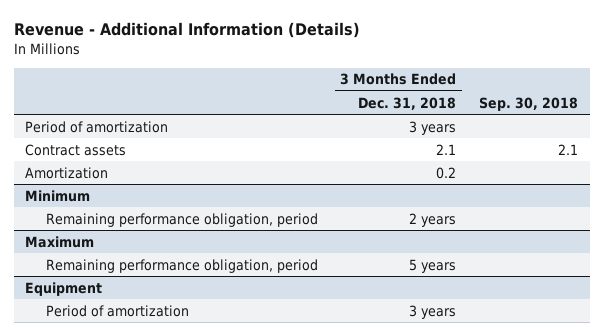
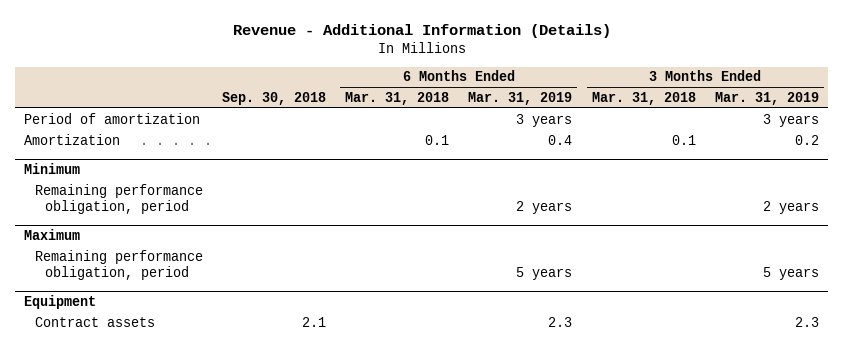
- | 3 Months Ended Dec. 31, 2018 | Sep. 30, 2018
+ | Sep. 30, 2018 | 6 Months Ended Mar. 31, 2018 | 6 Months Ended Mar. 31, 2019 | 3 Months Ended Mar. 31, 2018 | 3 Months Ended Mar. 31, 2019
- Contract assets | 2.1 | 2.1
@ Equipment
- Period of amortization | 3 years |
+ Contract assets | 2.1 | | 2.3 | | 2.3

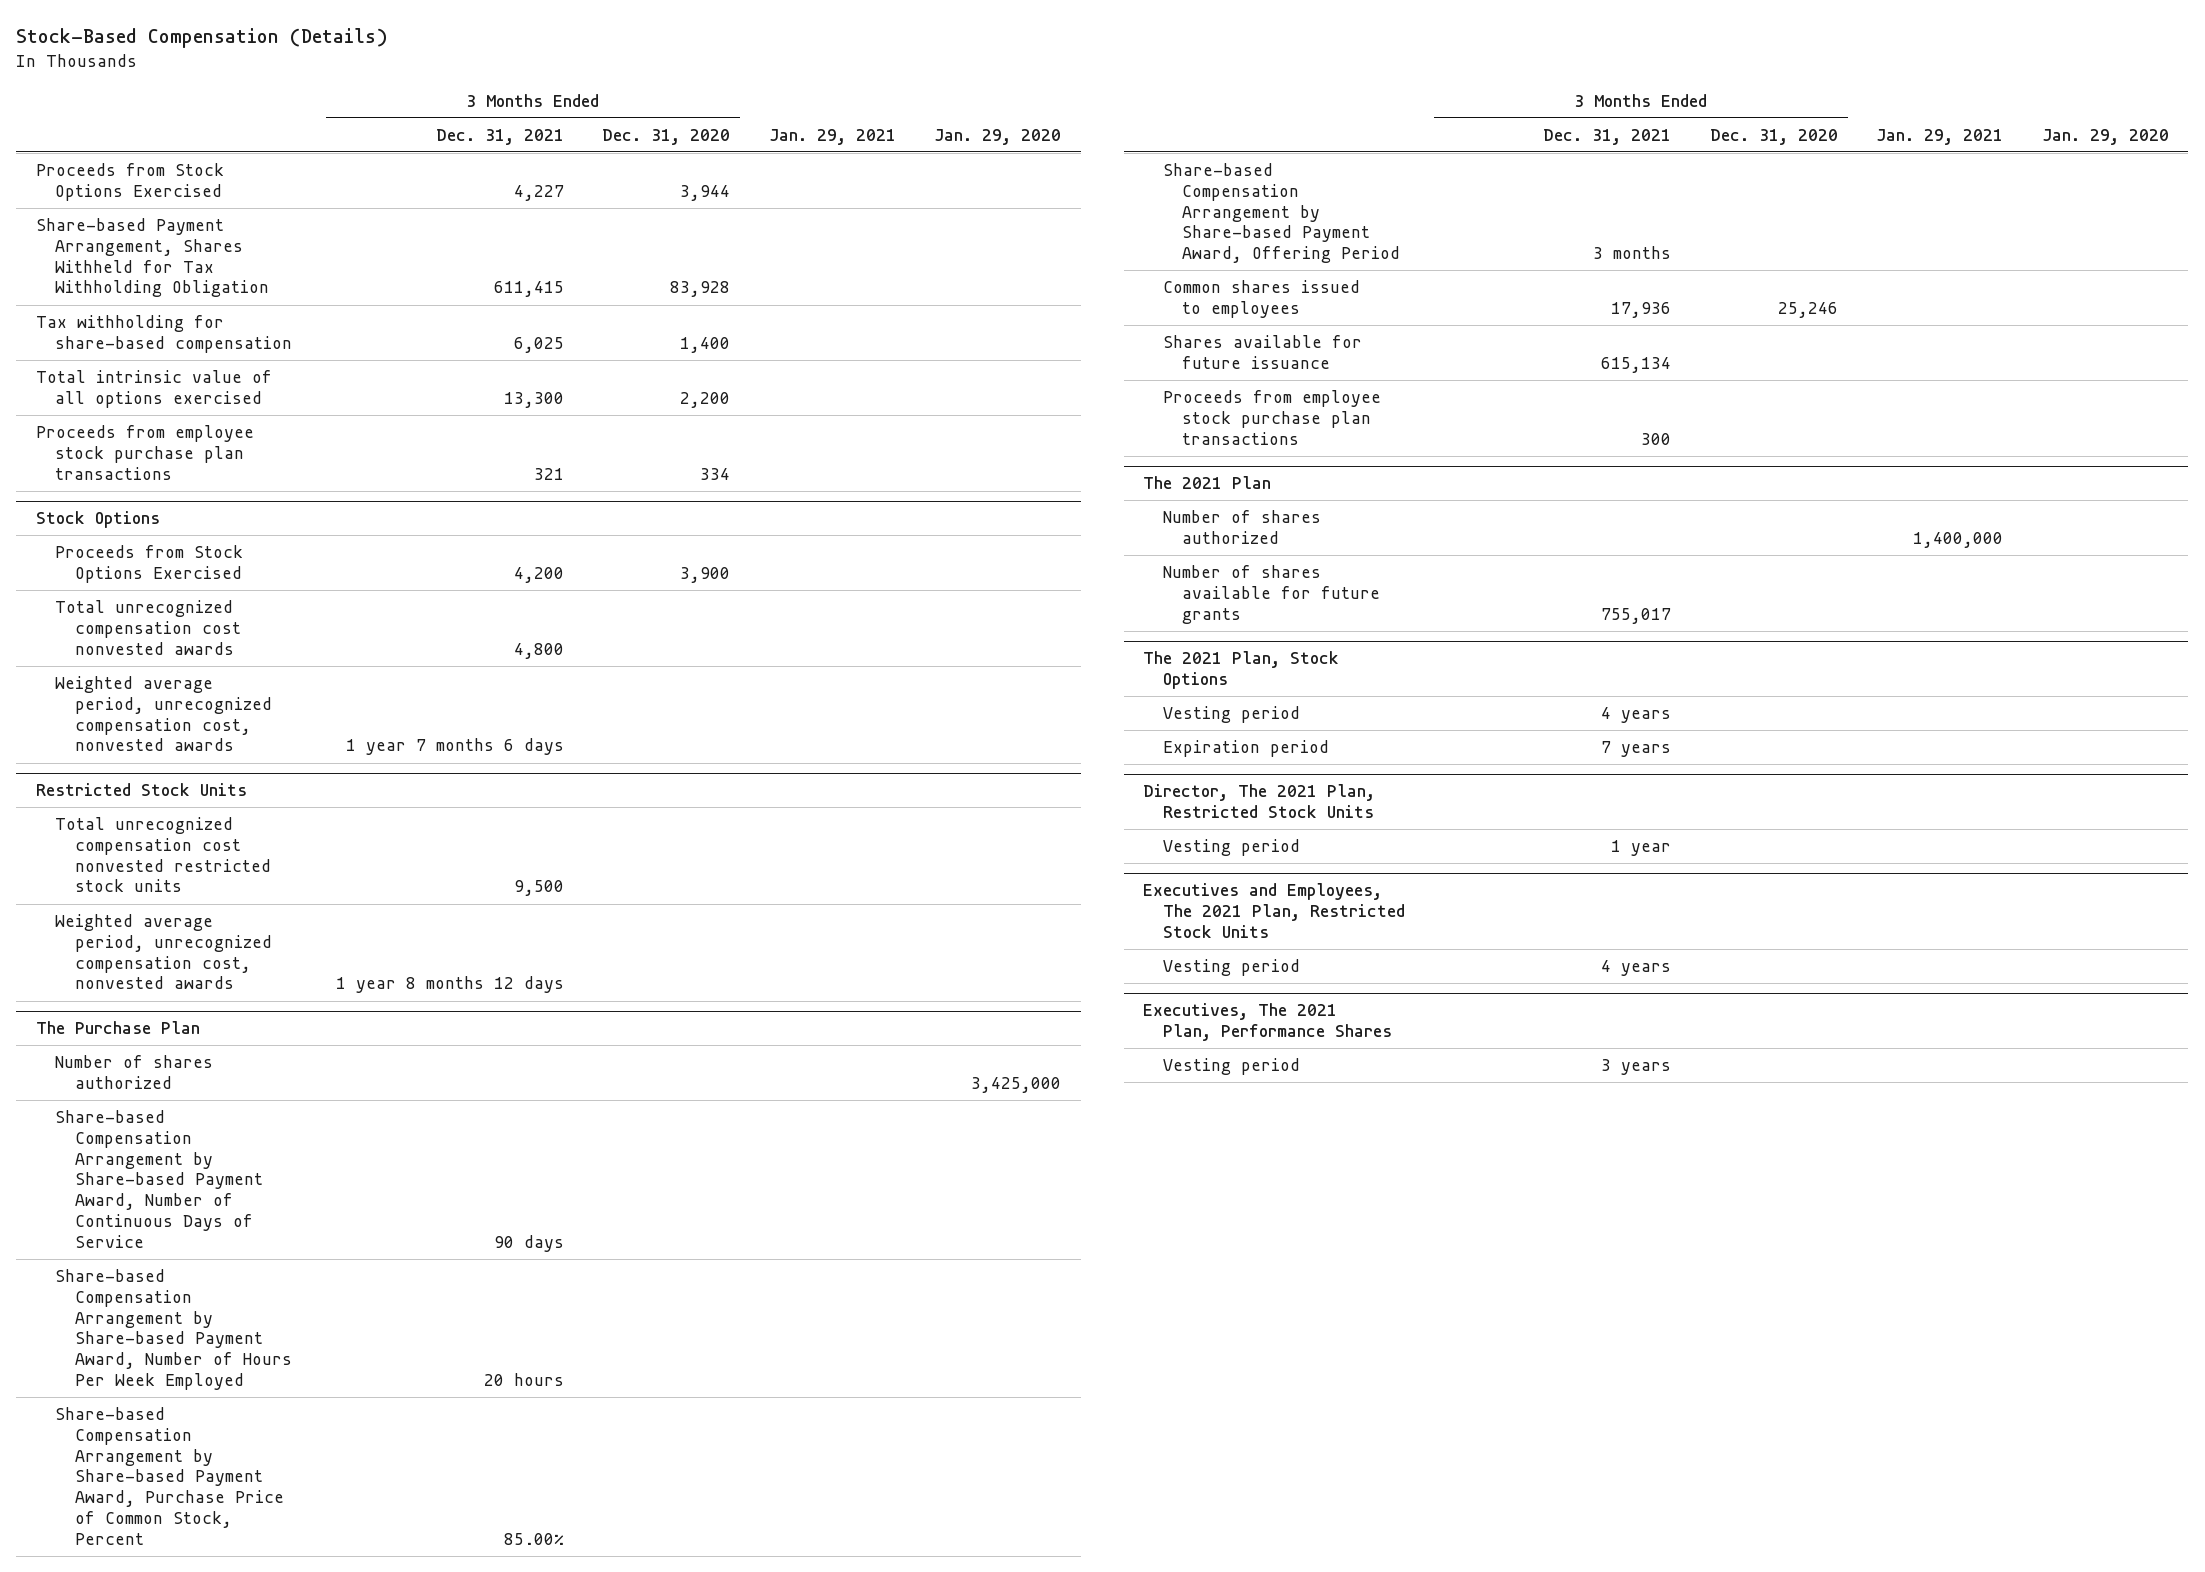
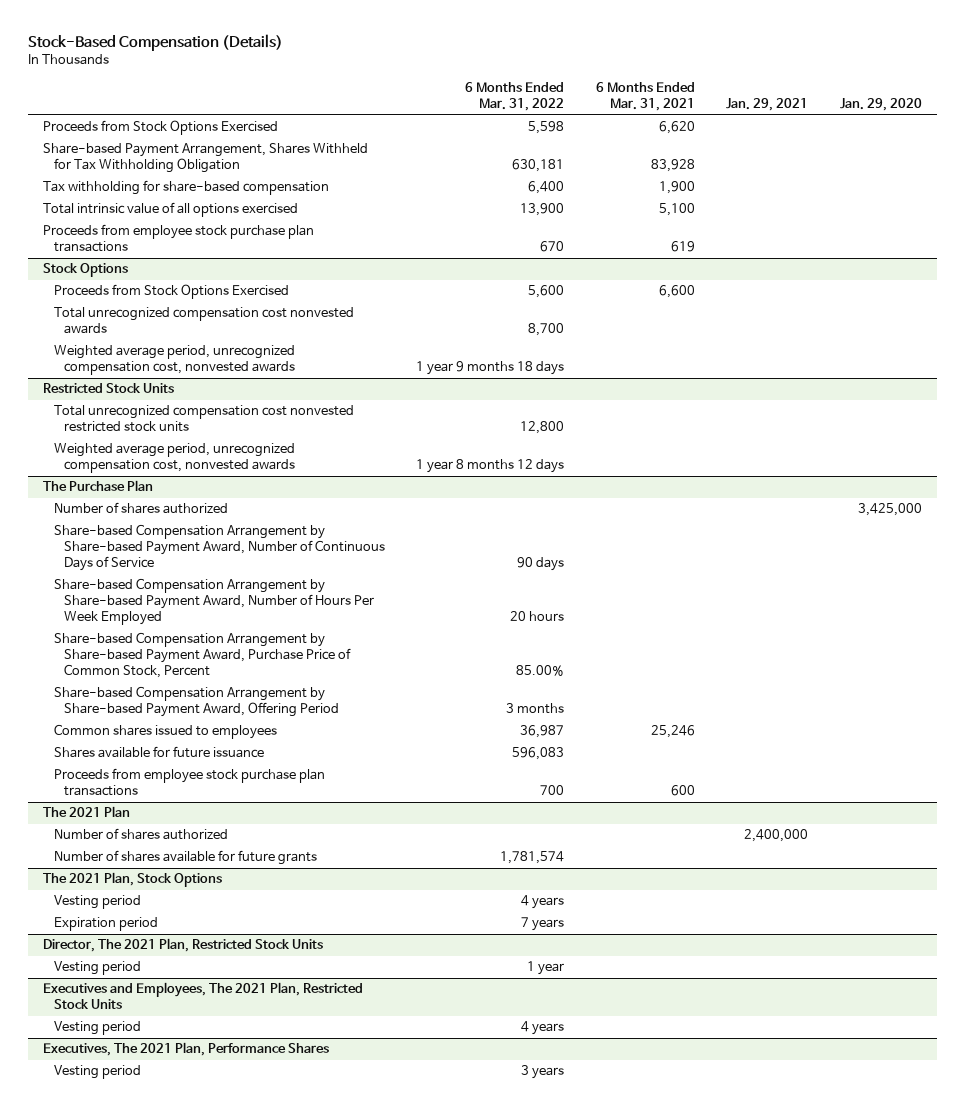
- | 3 Months Ended Dec. 31, 2021 | 3 Months Ended Dec. 31, 2020 | Jan. 29, 2021 | Jan. 29, 2020
+ | 6 Months Ended Mar. 31, 2022 | 6 Months Ended Mar. 31, 2021 | Jan. 29, 2021 | Jan. 29, 2020
@ The 2021 Plan
- Number of shares authorized | | | 1,400,000 |
+ Number of shares authorized | | | 2,400,000 |

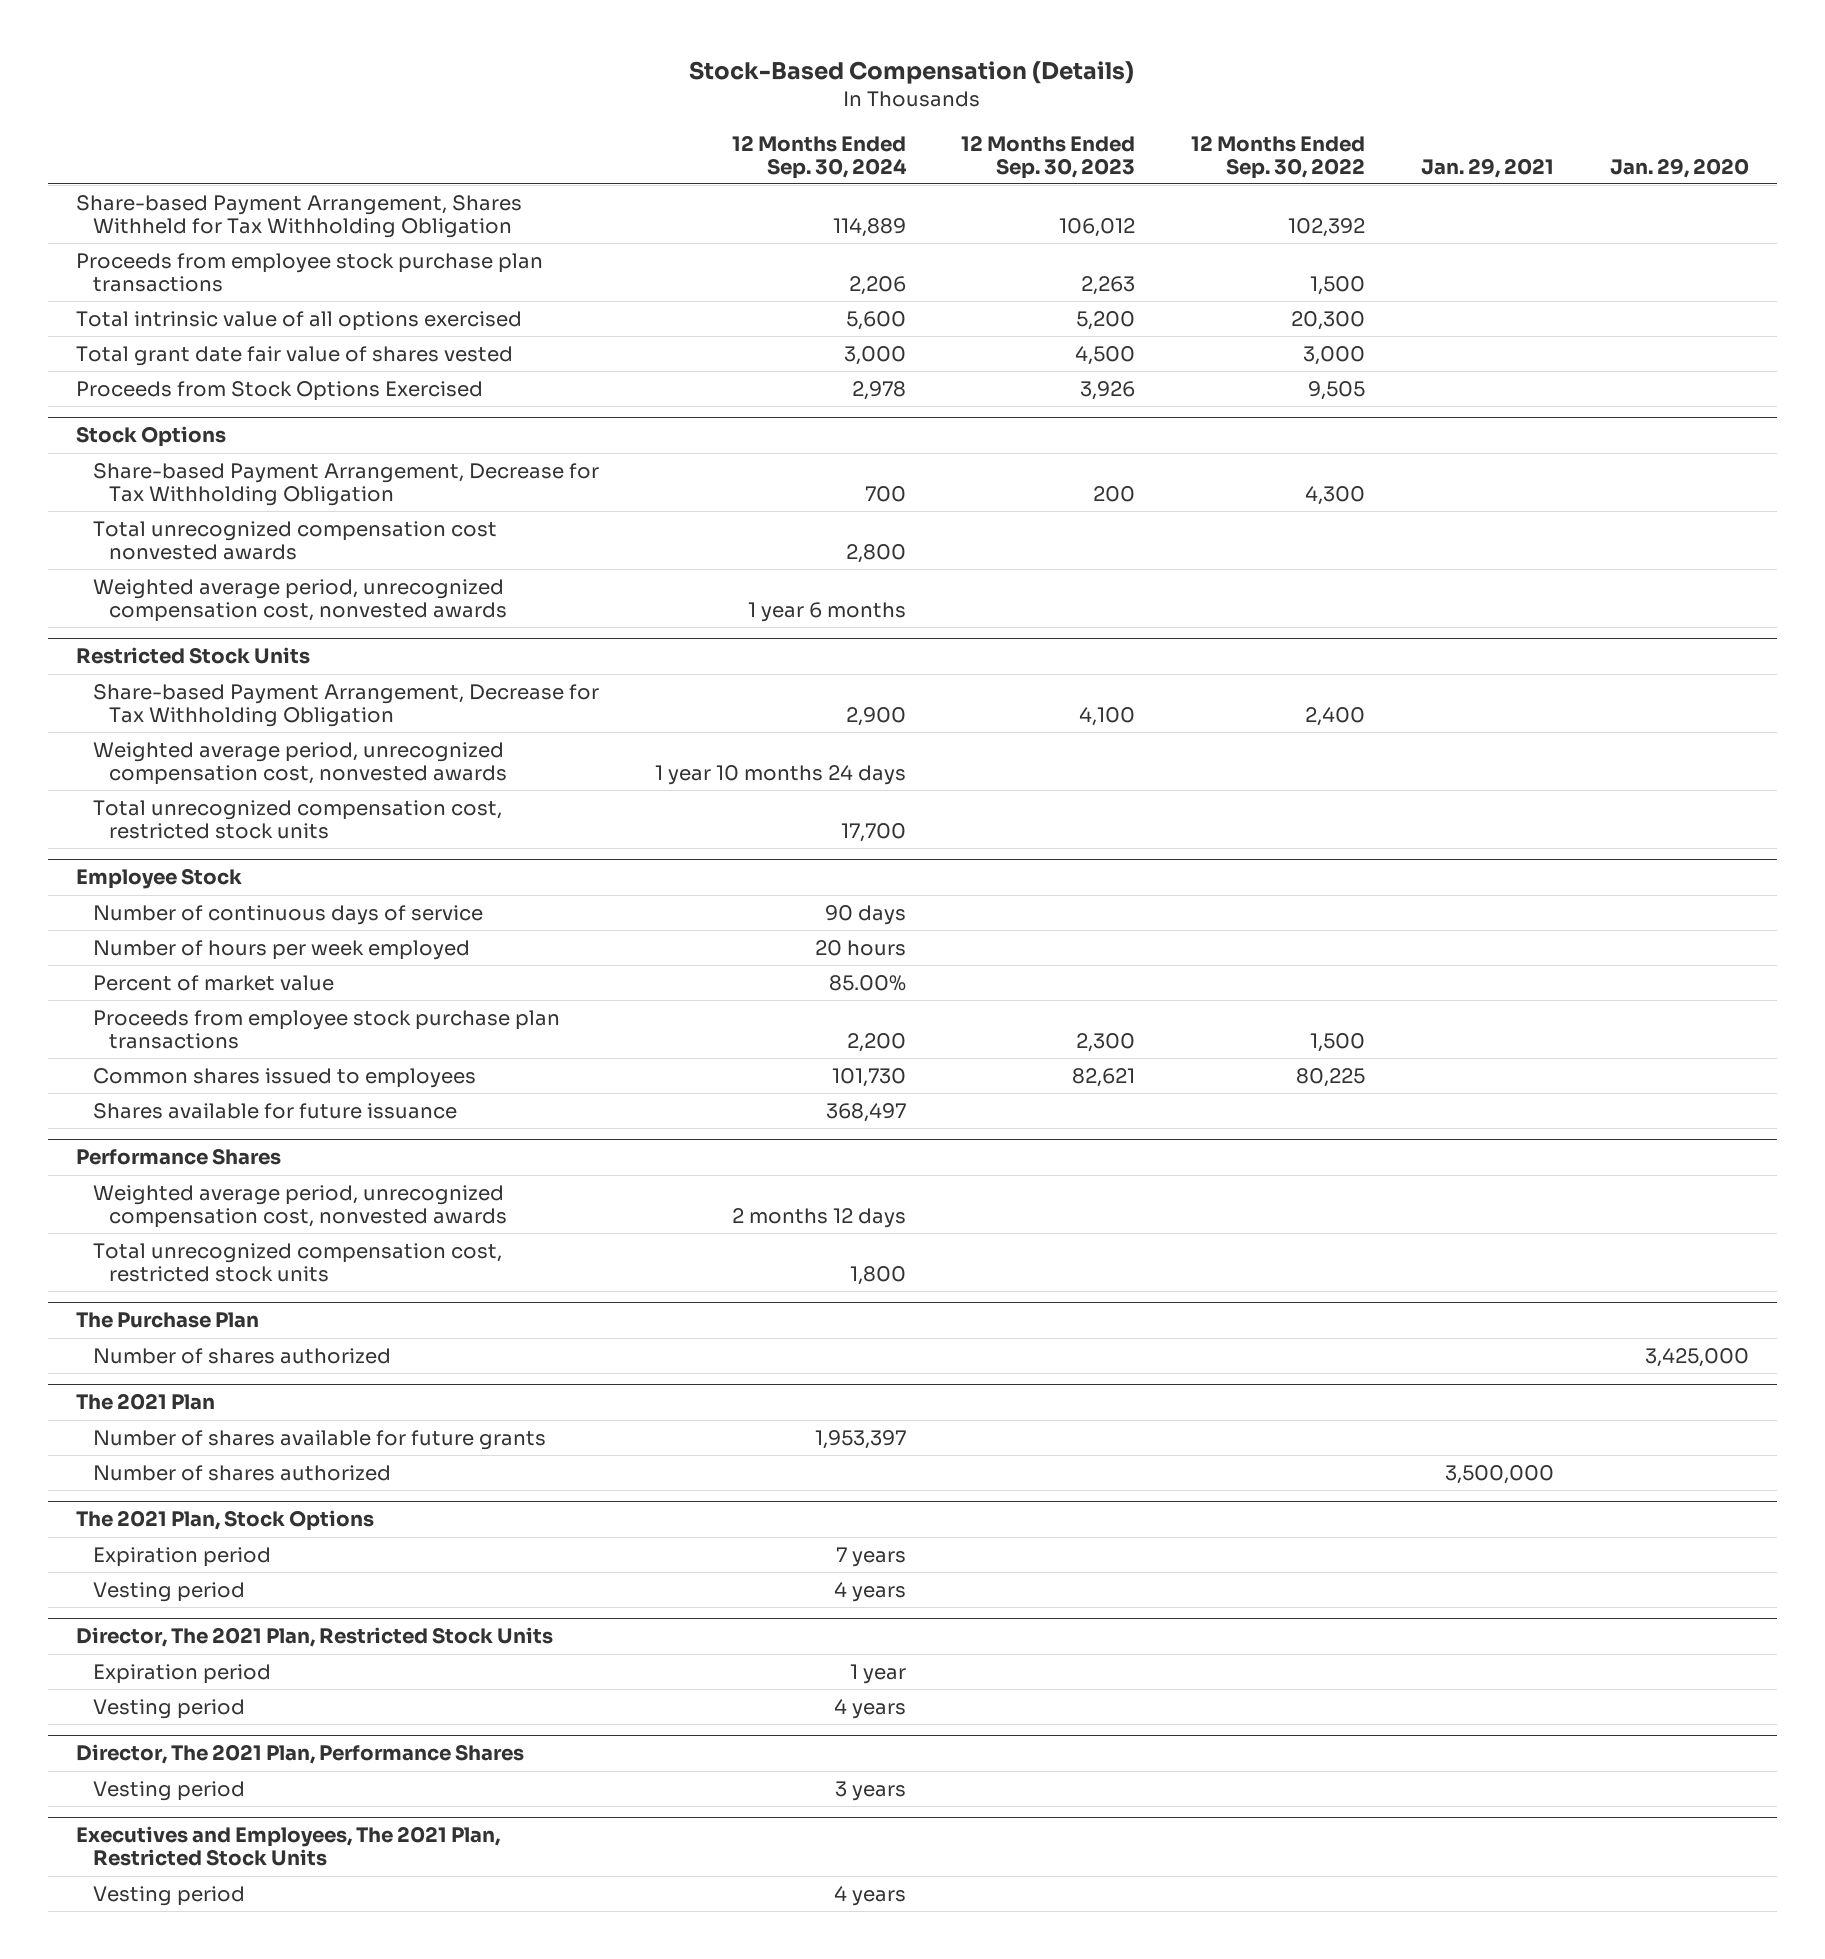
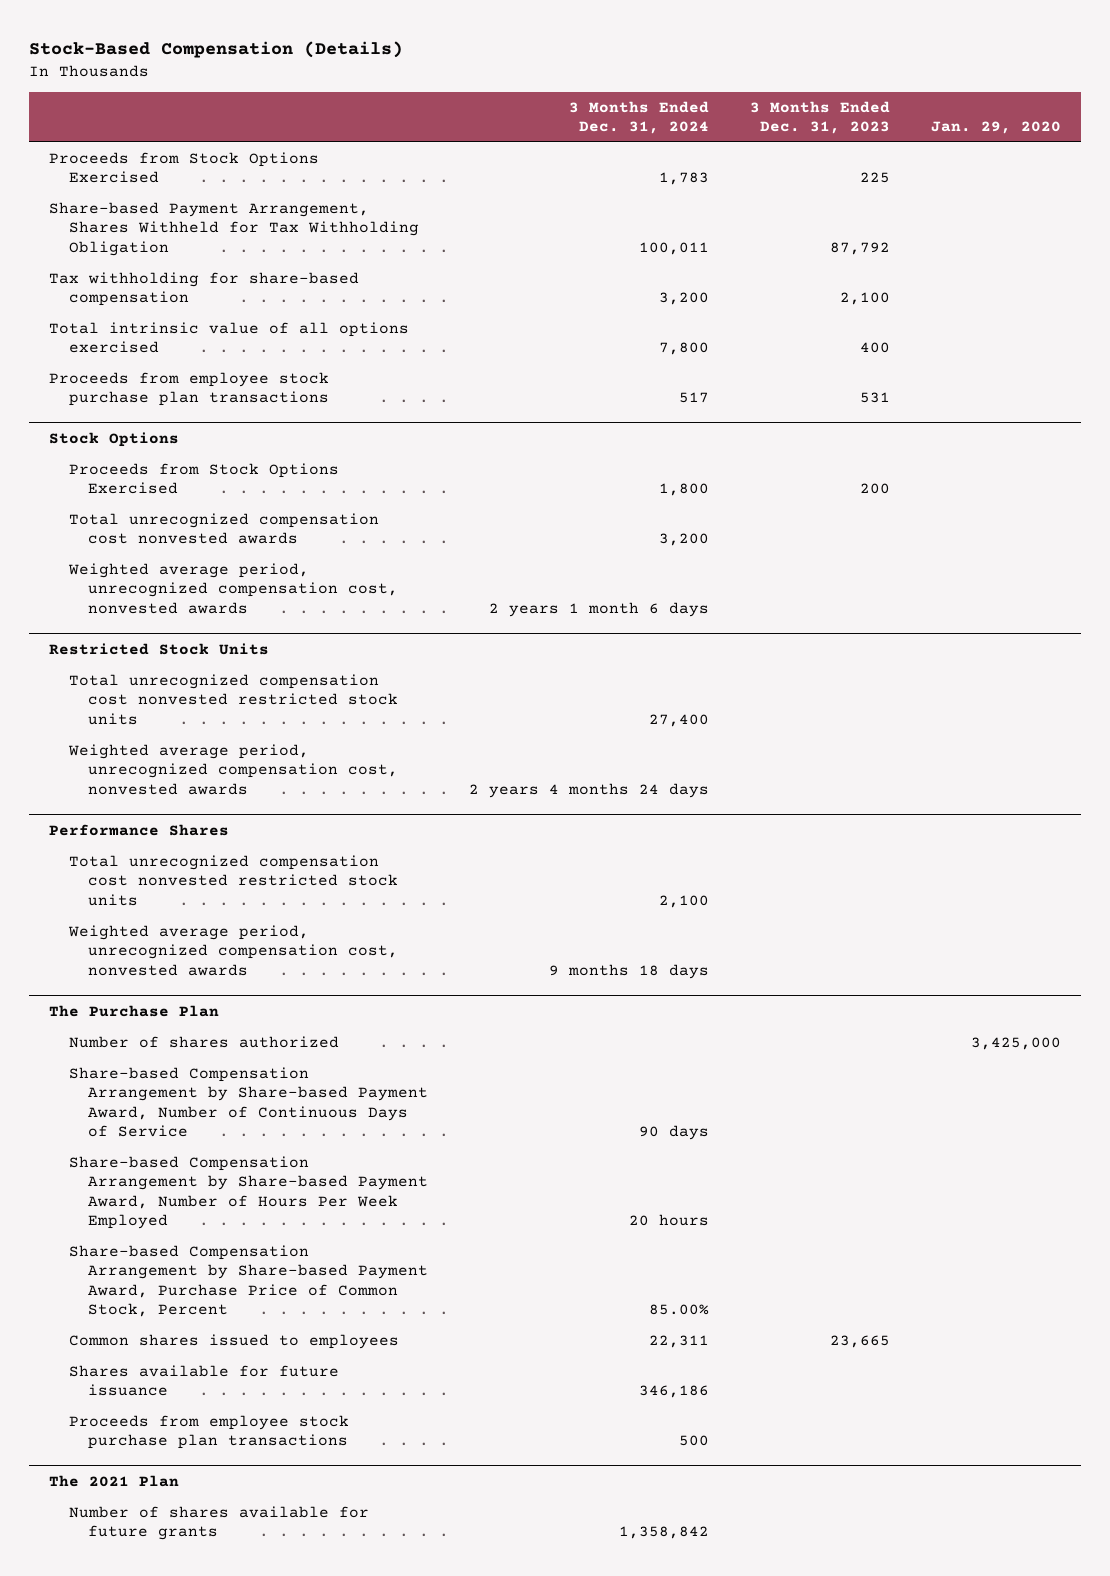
- | 12 Months Ended Sep. 30, 2024 | 12 Months Ended Sep. 30, 2023 | 12 Months Ended Sep. 30, 2022 | Jan. 29, 2021 | Jan. 29, 2020
+ | 3 Months Ended Dec. 31, 2024 | 3 Months Ended Dec. 31, 2023 | Jan. 29, 2020
moved up: Proceeds from Stock Options Exercised | 1,783 | 225 |
+ Tax withholding for share-based compensation | 3,200 | 2,100 |
- Total grant date fair value of shares vested | 3,000 | 4,500 | 3,000 | |
moved down: Proceeds from employee stock purchase plan transactions | 517 | 531 |
@ Stock Options
- Share-based Payment Arrangement, Decrease for Tax Withholding Obligation | 700 | 200 | 4,300 | |
+ Proceeds from Stock Options Exercised | 1,800 | 200 |
@ Restricted Stock Units
- Share-based Payment Arrangement, Decrease for Tax Withholding Obligation | 2,900 | 4,100 | 2,400 | |
+ Total unrecognized compensation cost nonvested restricted stock units | 27,400 | |
- Total unrecognized compensation cost, restricted stock units | 17,700 | | | |
- Employee Stock
- Number of continuous days of service | 90 days | | | |
- Number of hours per week employed | 20 hours | | | |
- Percent of market value | 85.00% | | | |
- Proceeds from employee stock purchase plan transactions | 2,200 | 2,300 | 1,500 | |
- Common shares issued to employees | 101,730 | 82,621 | 80,225 | |
- Shares available for future issuance | 368,497 | | | |
@ Performance Shares
+ Total unrecognized compensation cost nonvested restricted stock units | 2,100 | |
- Total unrecognized compensation cost, restricted stock units | 1,800 | | | |
@ The Purchase Plan
+ Share-based Compensation Arrangement by Share-based Payment Award, Number of Continuous Days of Service | 90 days | |
+ Share-based Compensation Arrangement by Share-based Payment Award, Number of Hours Per Week Employed | 20 hours | |
+ Share-based Compensation Arrangement by Share-based Payment Award, Purchase Price of Common Stock, Percent | 85.00% | |
+ Common shares issued to employees | 22,311 | 23,665 |
+ Shares available for future issuance | 346,186 | |
+ Proceeds from employee stock purchase plan transactions | 500 | |
@ The 2021 Plan
- Number of shares authorized | | | | 3,500,000 |
- The 2021 Plan, Stock Options
- Expiration period | 7 years | | | |
- Vesting period | 4 years | | | |
- Director, The 2021 Plan, Restricted Stock Units
- Expiration period | 1 year | | | |
- Vesting period | 4 years | | | |
- Director, The 2021 Plan, Performance Shares
- Vesting period | 3 years | | | |
- Executives and Employees, The 2021 Plan, Restricted Stock Units
- Vesting period | 4 years | | | |

